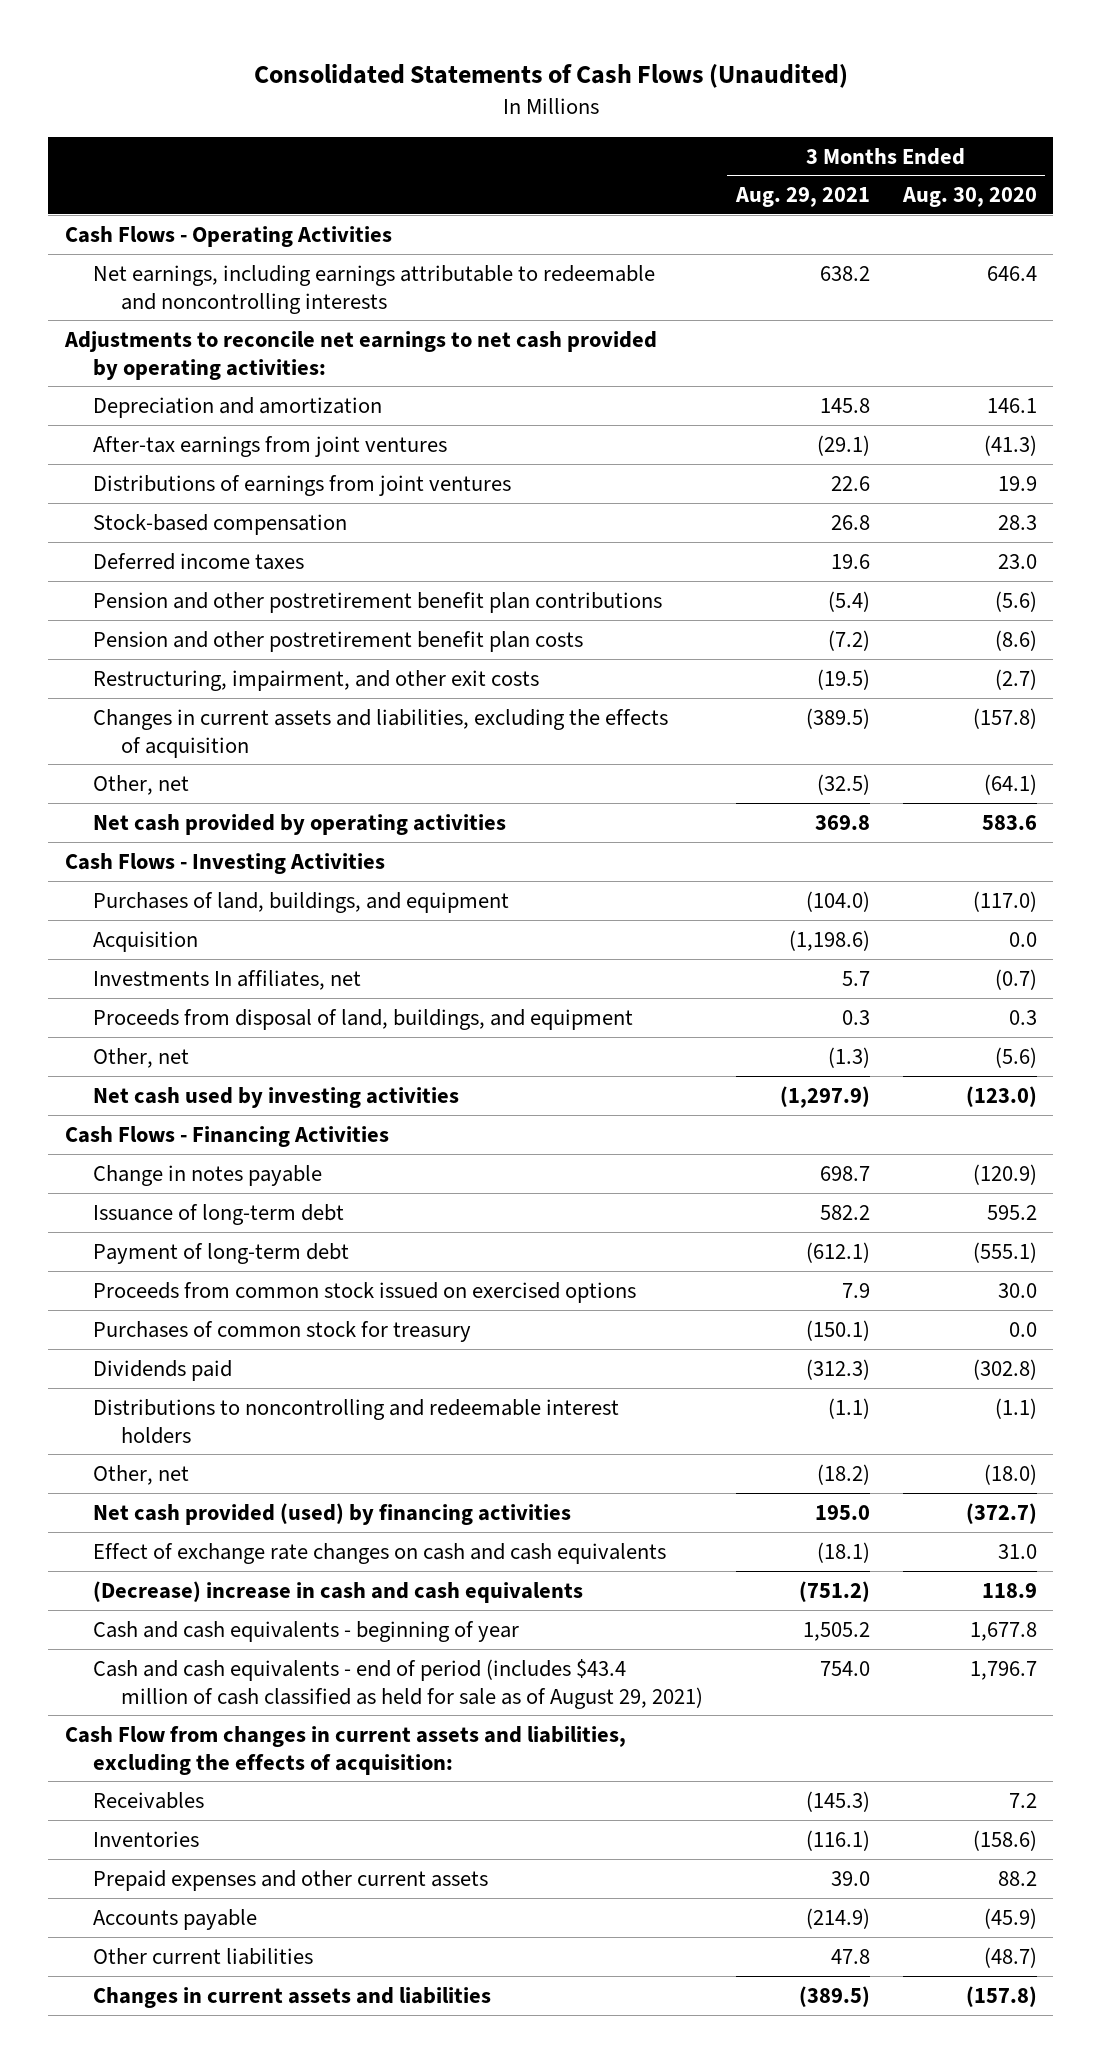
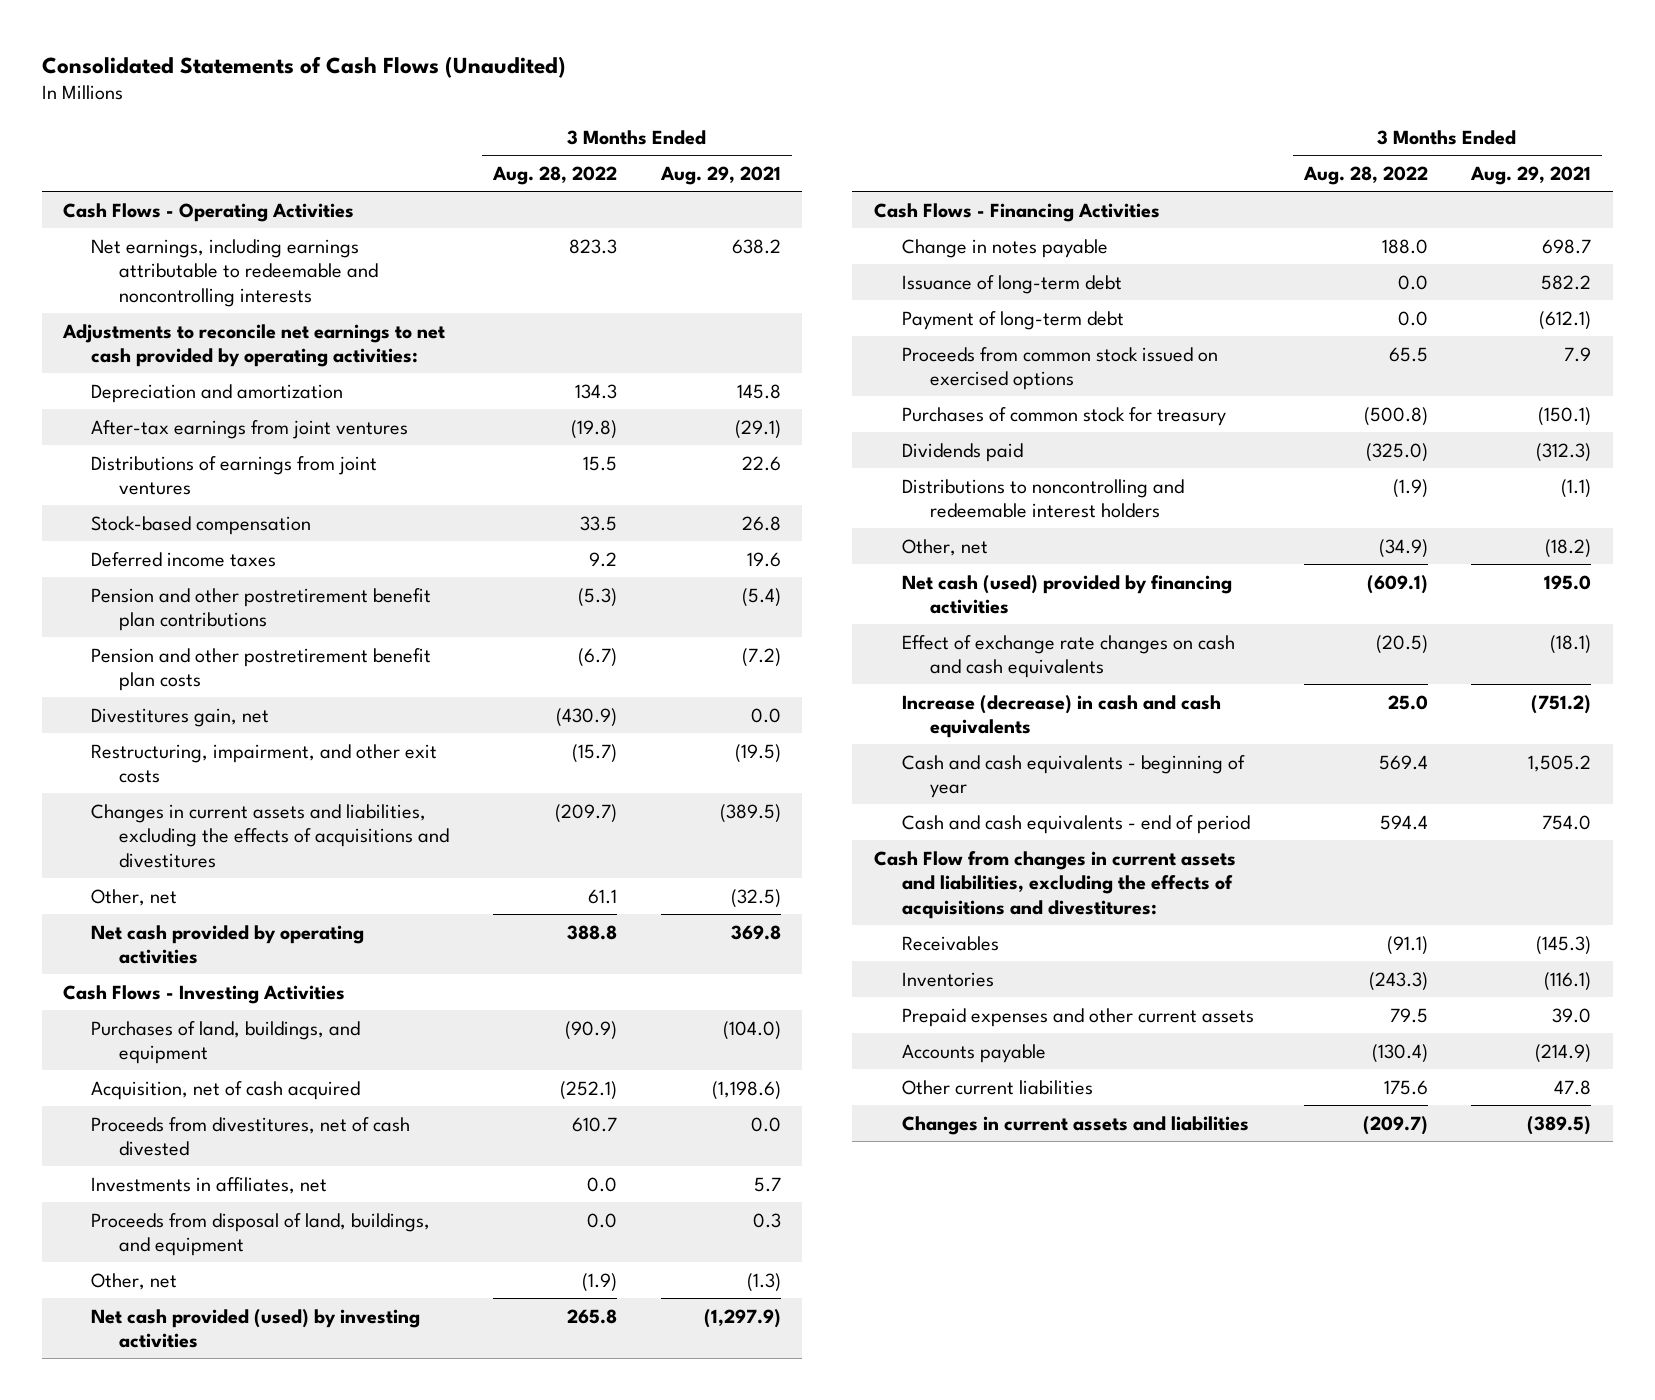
- | 3 Months Ended Aug. 29, 2021 | 3 Months Ended Aug. 30, 2020
+ | 3 Months Ended Aug. 28, 2022 | 3 Months Ended Aug. 29, 2021
+ Divestitures gain, net | (430.9) | 0.0
- Changes in current assets and liabilities, excluding the effects of acquisition | (389.5) | (157.8)
+ Changes in current assets and liabilities, excluding the effects of acquisitions and divestitures | (209.7) | (389.5)
- Acquisition | (1,198.6) | 0.0
- Investments In affiliates, net | 5.7 | (0.7)
+ Acquisition, net of cash acquired | (252.1) | (1,198.6)
+ Proceeds from divestitures, net of cash divested | 610.7 | 0.0
+ Investments in affiliates, net | 0.0 | 5.7
- Net cash used by investing activities | (1,297.9) | (123.0)
+ Net cash provided (used) by investing activities | 265.8 | (1,297.9)
- Net cash provided (used) by financing activities | 195.0 | (372.7)
+ Net cash (used) provided by financing activities | (609.1) | 195.0
- (Decrease) increase in cash and cash equivalents | (751.2) | 118.9
+ Increase (decrease) in cash and cash equivalents | 25.0 | (751.2)
- Cash and cash equivalents - end of period (includes $43.4 million of cash classified as held for sale as of August 29, 2021) | 754.0 | 1,796.7
- Cash Flow from changes in current assets and liabilities, excluding the effects of acquisition:
+ Cash and cash equivalents - end of period | 594.4 | 754.0
+ Cash Flow from changes in current assets and liabilities, excluding the effects of acquisitions and divestitures:

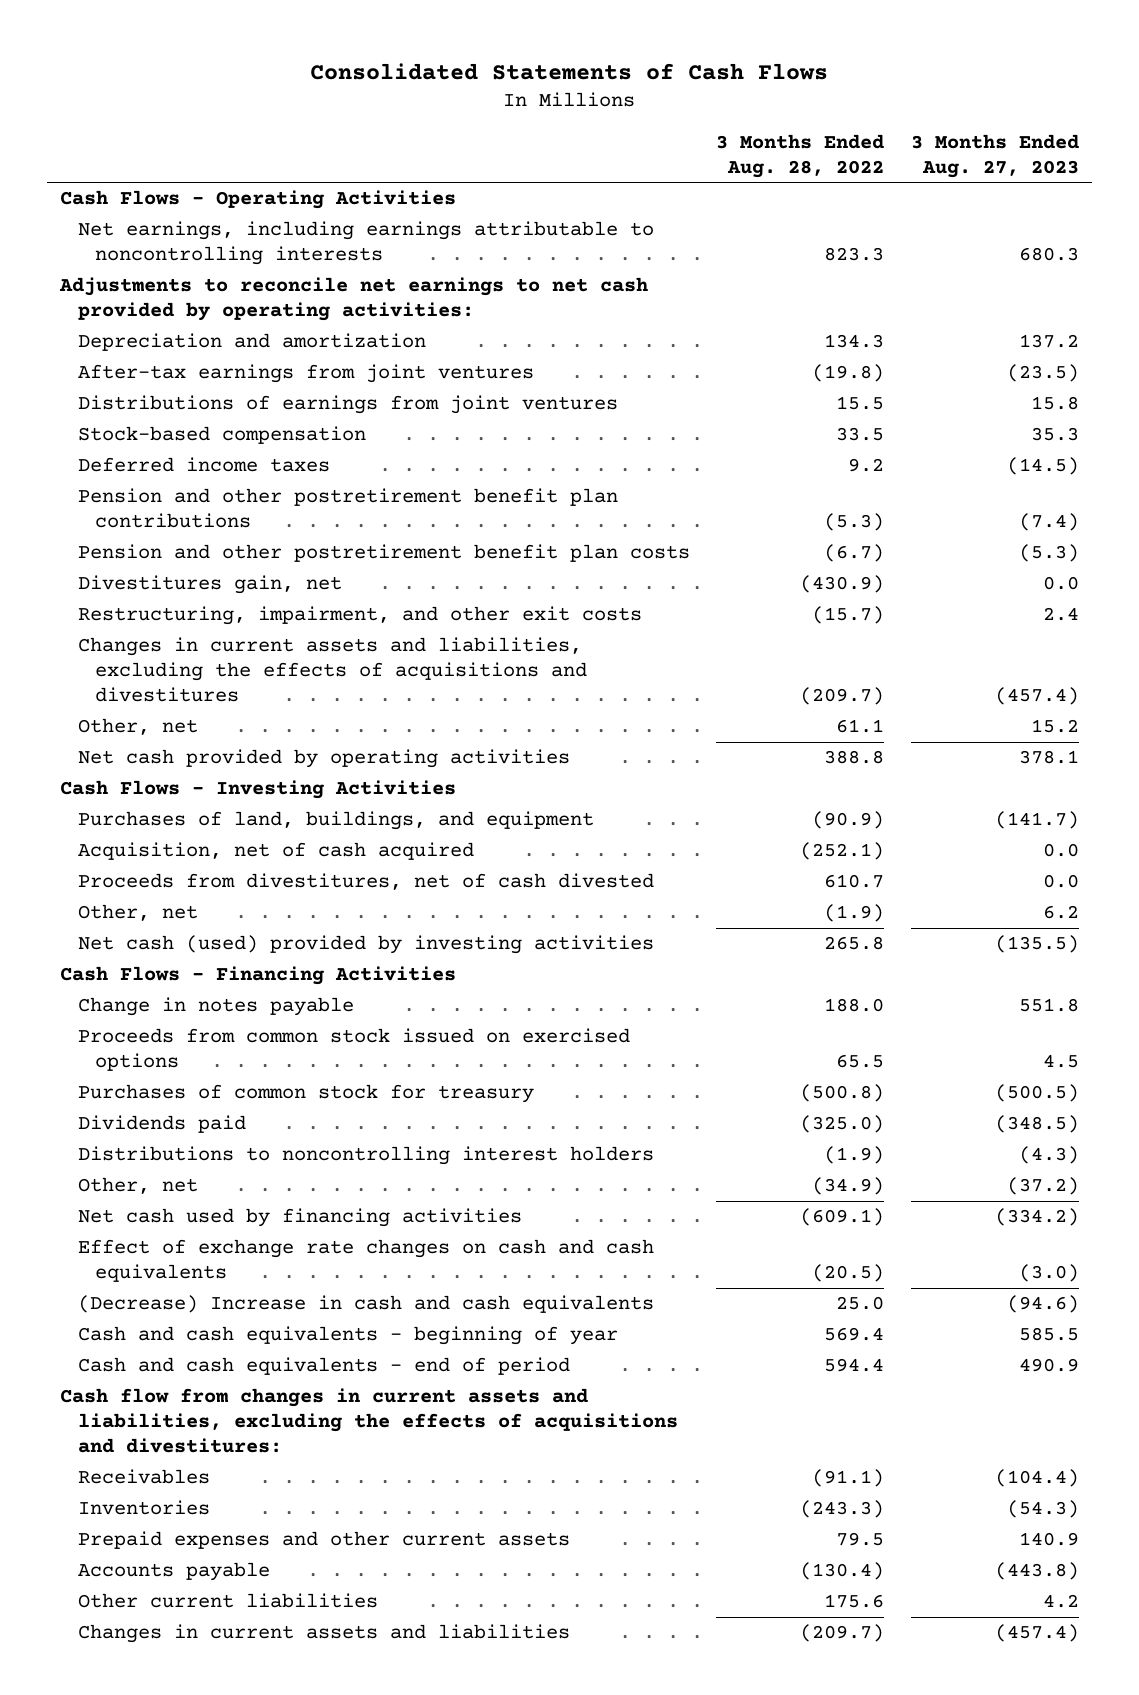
- Consolidated Statements of Cash Flows (Unaudited)
+ Consolidated Statements of Cash Flows
- | 3 Months Ended Aug. 28, 2022 | 3 Months Ended Aug. 29, 2021
+ | 3 Months Ended Aug. 28, 2022 | 3 Months Ended Aug. 27, 2023
- Net earnings, including earnings attributable to redeemable and noncontrolling interests | 823.3 | 638.2
+ Net earnings, including earnings attributable to noncontrolling interests | 823.3 | 680.3
- Investments in affiliates, net | 0.0 | 5.7
- Proceeds from disposal of land, buildings, and equipment | 0.0 | 0.3
- Net cash provided (used) by investing activities | 265.8 | (1,297.9)
+ Net cash (used) provided by investing activities | 265.8 | (135.5)
- Issuance of long-term debt | 0.0 | 582.2
- Payment of long-term debt | 0.0 | (612.1)
- Distributions to noncontrolling and redeemable interest holders | (1.9) | (1.1)
+ Distributions to noncontrolling interest holders | (1.9) | (4.3)
- Net cash (used) provided by financing activities | (609.1) | 195.0
+ Net cash used by financing activities | (609.1) | (334.2)
- Increase (decrease) in cash and cash equivalents | 25.0 | (751.2)
+ (Decrease) Increase in cash and cash equivalents | 25.0 | (94.6)
- Cash Flow from changes in current assets and liabilities, excluding the effects of acquisitions and divestitures:
+ Cash flow from changes in current assets and liabilities, excluding the effects of acquisitions and divestitures:

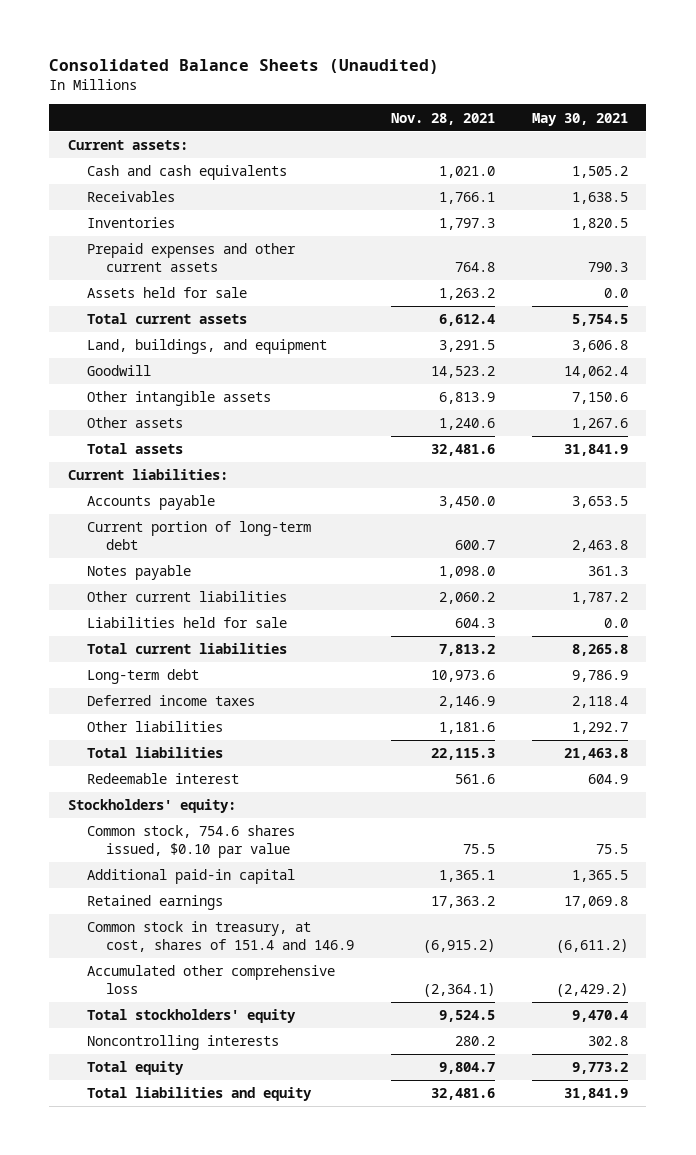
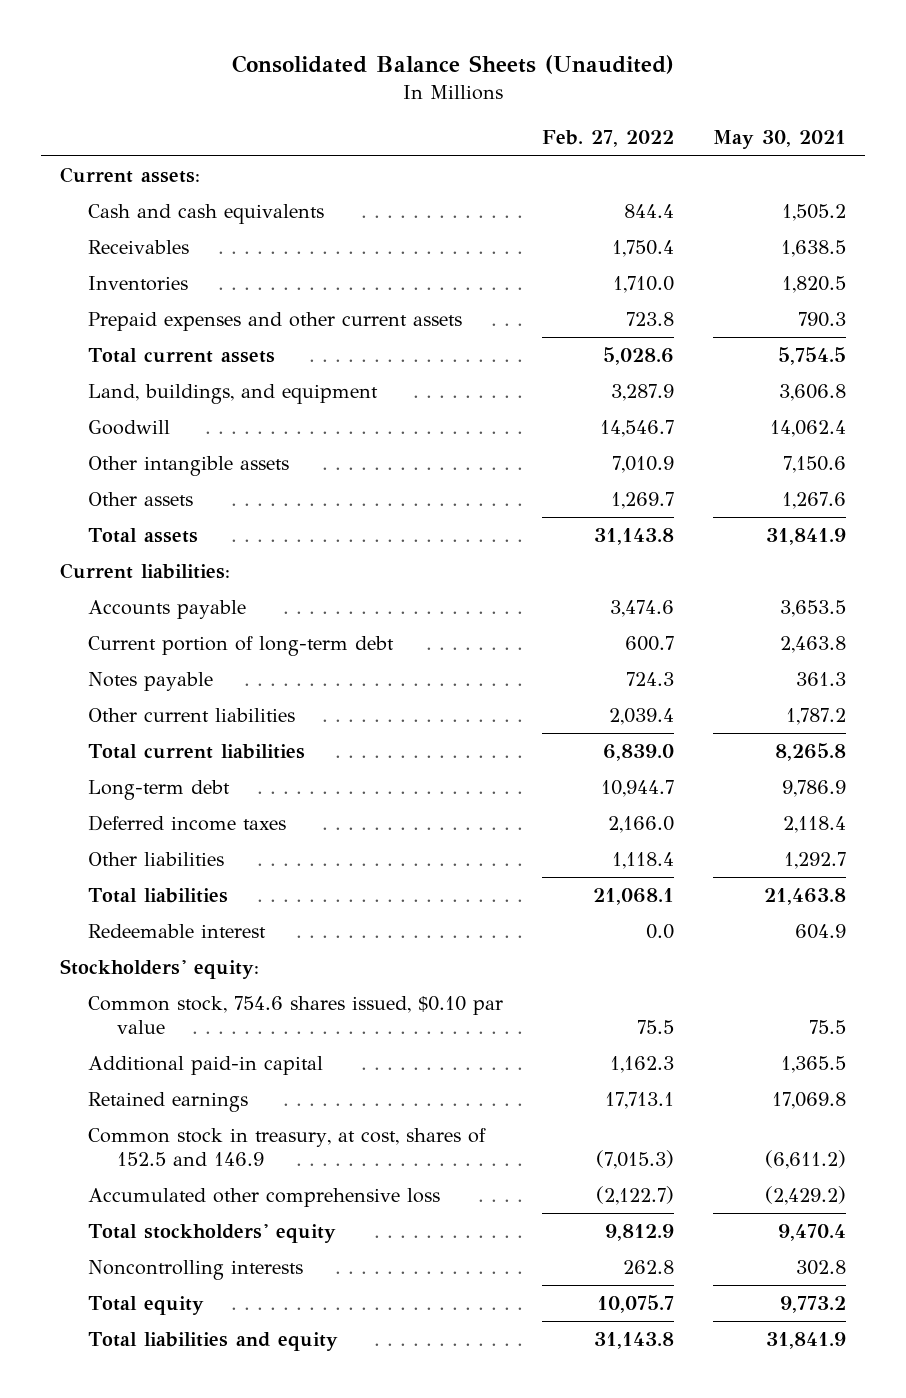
- | Nov. 28, 2021 | May 30, 2021
+ | Feb. 27, 2022 | May 30, 2021
- Assets held for sale | 1,263.2 | 0.0
- Liabilities held for sale | 604.3 | 0.0
- Common stock in treasury, at cost, shares of 151.4 and 146.9 | (6,915.2) | (6,611.2)
+ Common stock in treasury, at cost, shares of 152.5 and 146.9 | (7,015.3) | (6,611.2)

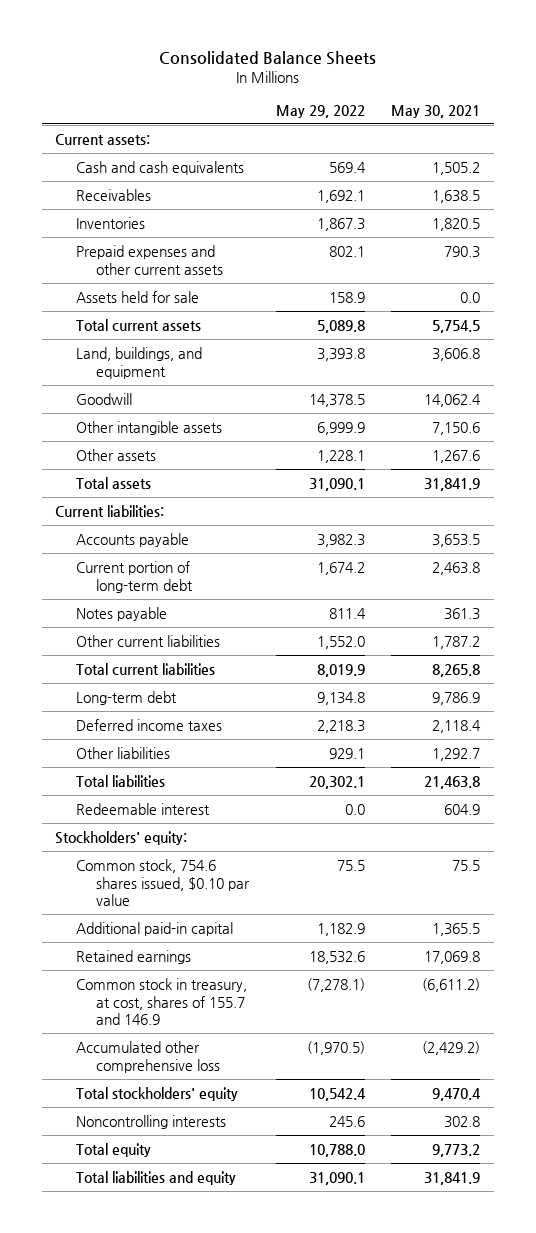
- Consolidated Balance Sheets (Unaudited)
+ Consolidated Balance Sheets
- | Feb. 27, 2022 | May 30, 2021
+ | May 29, 2022 | May 30, 2021
+ Assets held for sale | 158.9 | 0.0
- Common stock in treasury, at cost, shares of 152.5 and 146.9 | (7,015.3) | (6,611.2)
+ Common stock in treasury, at cost, shares of 155.7 and 146.9 | (7,278.1) | (6,611.2)

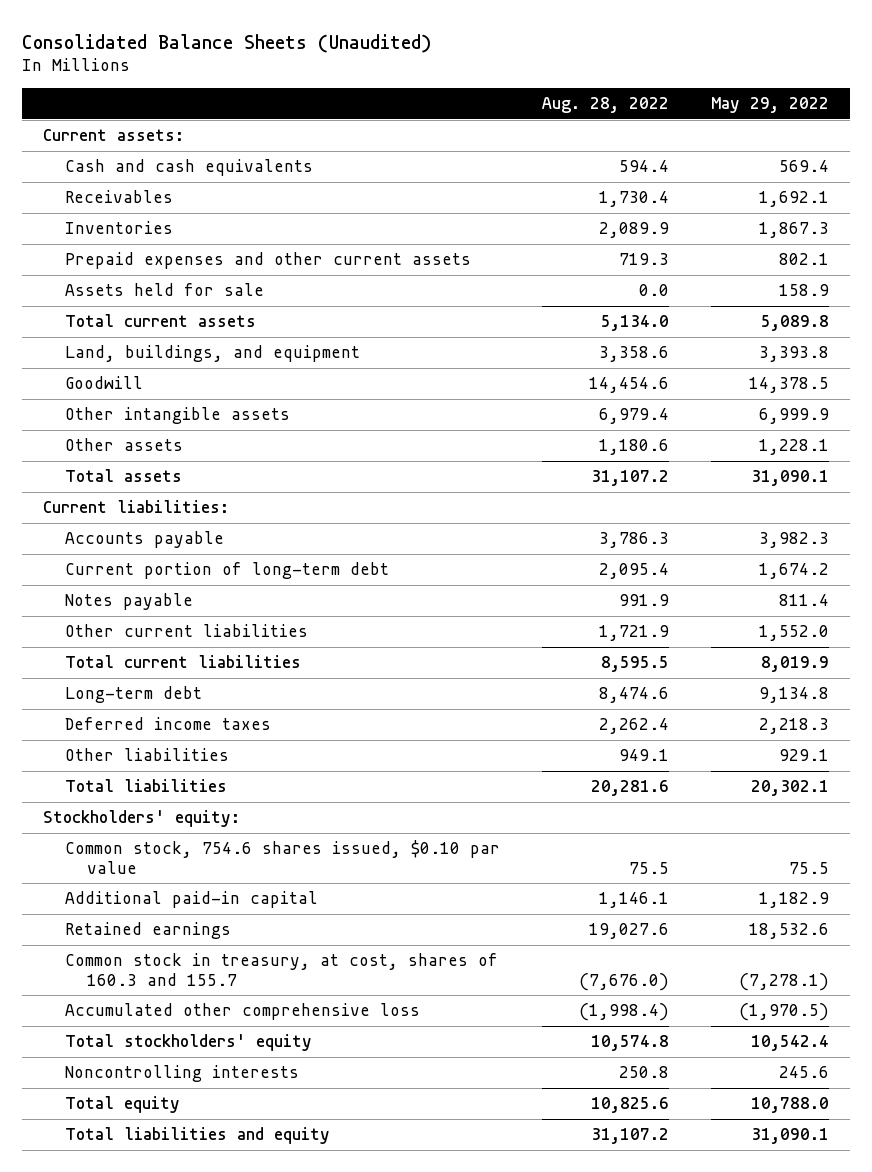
- Consolidated Balance Sheets
+ Consolidated Balance Sheets (Unaudited)
- | May 29, 2022 | May 30, 2021
+ | Aug. 28, 2022 | May 29, 2022
- Redeemable interest | 0.0 | 604.9
- Common stock in treasury, at cost, shares of 155.7 and 146.9 | (7,278.1) | (6,611.2)
+ Common stock in treasury, at cost, shares of 160.3 and 155.7 | (7,676.0) | (7,278.1)

